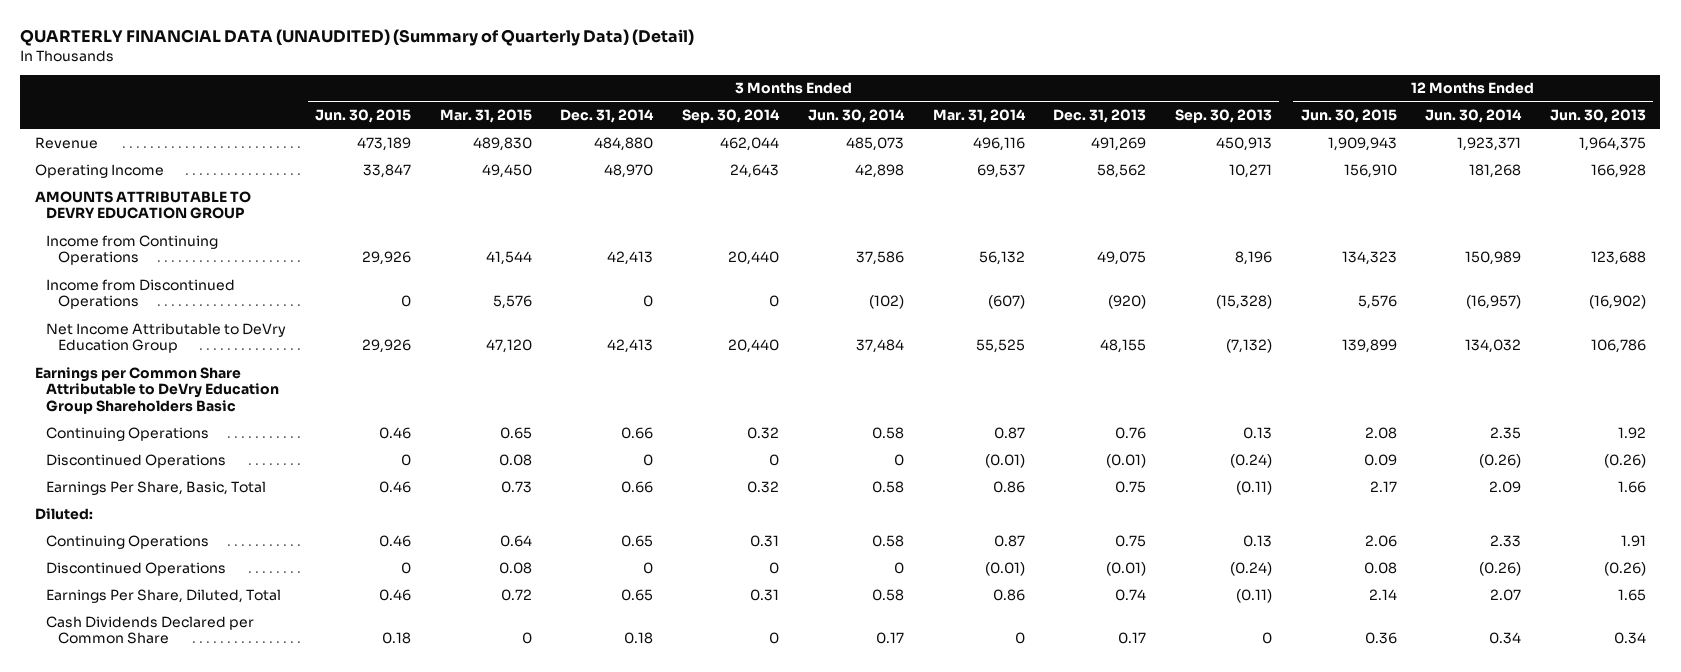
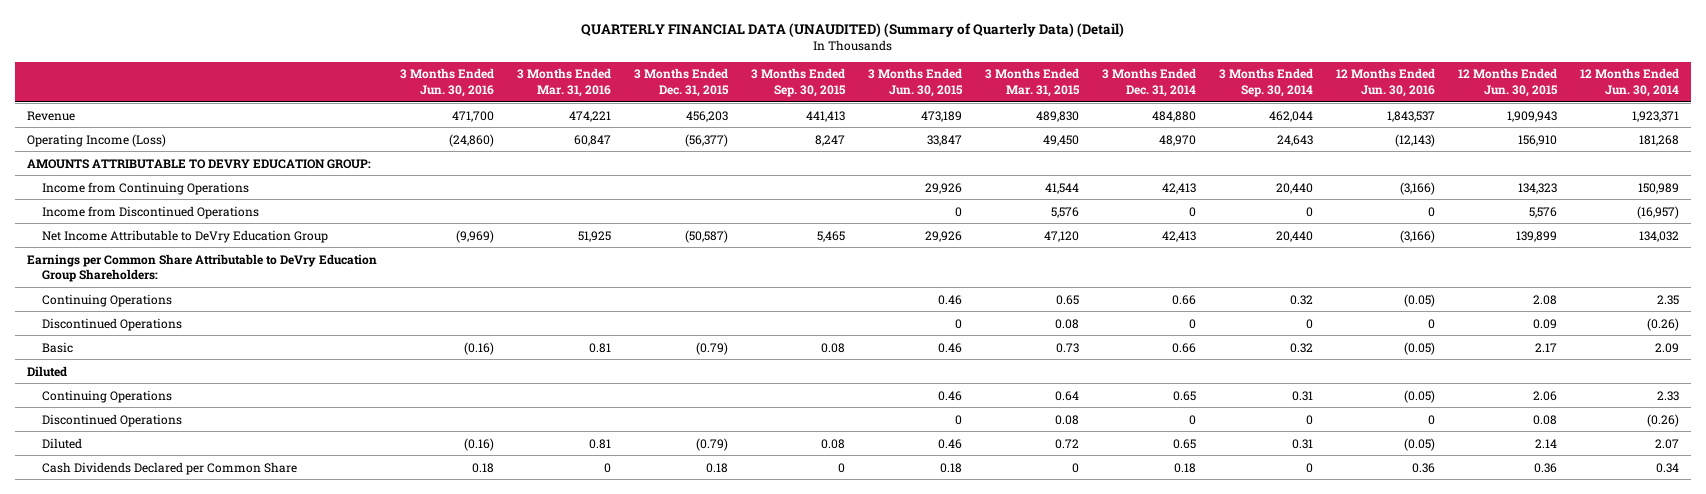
- | 3 Months Ended Jun. 30, 2015 | 3 Months Ended Mar. 31, 2015 | 3 Months Ended Dec. 31, 2014 | 3 Months Ended Sep. 30, 2014 | 3 Months Ended Jun. 30, 2014 | 3 Months Ended Mar. 31, 2014 | 3 Months Ended Dec. 31, 2013 | 3 Months Ended Sep. 30, 2013 | 12 Months Ended Jun. 30, 2015 | 12 Months Ended Jun. 30, 2014 | 12 Months Ended Jun. 30, 2013
+ | 3 Months Ended Jun. 30, 2016 | 3 Months Ended Mar. 31, 2016 | 3 Months Ended Dec. 31, 2015 | 3 Months Ended Sep. 30, 2015 | 3 Months Ended Jun. 30, 2015 | 3 Months Ended Mar. 31, 2015 | 3 Months Ended Dec. 31, 2014 | 3 Months Ended Sep. 30, 2014 | 12 Months Ended Jun. 30, 2016 | 12 Months Ended Jun. 30, 2015 | 12 Months Ended Jun. 30, 2014
- Operating Income | 33,847 | 49,450 | 48,970 | 24,643 | 42,898 | 69,537 | 58,562 | 10,271 | 156,910 | 181,268 | 166,928
- AMOUNTS ATTRIBUTABLE TO DEVRY EDUCATION GROUP
+ Operating Income (Loss) | (24,860) | 60,847 | (56,377) | 8,247 | 33,847 | 49,450 | 48,970 | 24,643 | (12,143) | 156,910 | 181,268
+ AMOUNTS ATTRIBUTABLE TO DEVRY EDUCATION GROUP:
- Earnings per Common Share Attributable to DeVry Education Group Shareholders Basic
+ Earnings per Common Share Attributable to DeVry Education Group Shareholders:
- Earnings Per Share, Basic, Total | 0.46 | 0.73 | 0.66 | 0.32 | 0.58 | 0.86 | 0.75 | (0.11) | 2.17 | 2.09 | 1.66
- Diluted:
+ Basic | (0.16) | 0.81 | (0.79) | 0.08 | 0.46 | 0.73 | 0.66 | 0.32 | (0.05) | 2.17 | 2.09
+ Diluted
- Earnings Per Share, Diluted, Total | 0.46 | 0.72 | 0.65 | 0.31 | 0.58 | 0.86 | 0.74 | (0.11) | 2.14 | 2.07 | 1.65
+ Diluted | (0.16) | 0.81 | (0.79) | 0.08 | 0.46 | 0.72 | 0.65 | 0.31 | (0.05) | 2.14 | 2.07

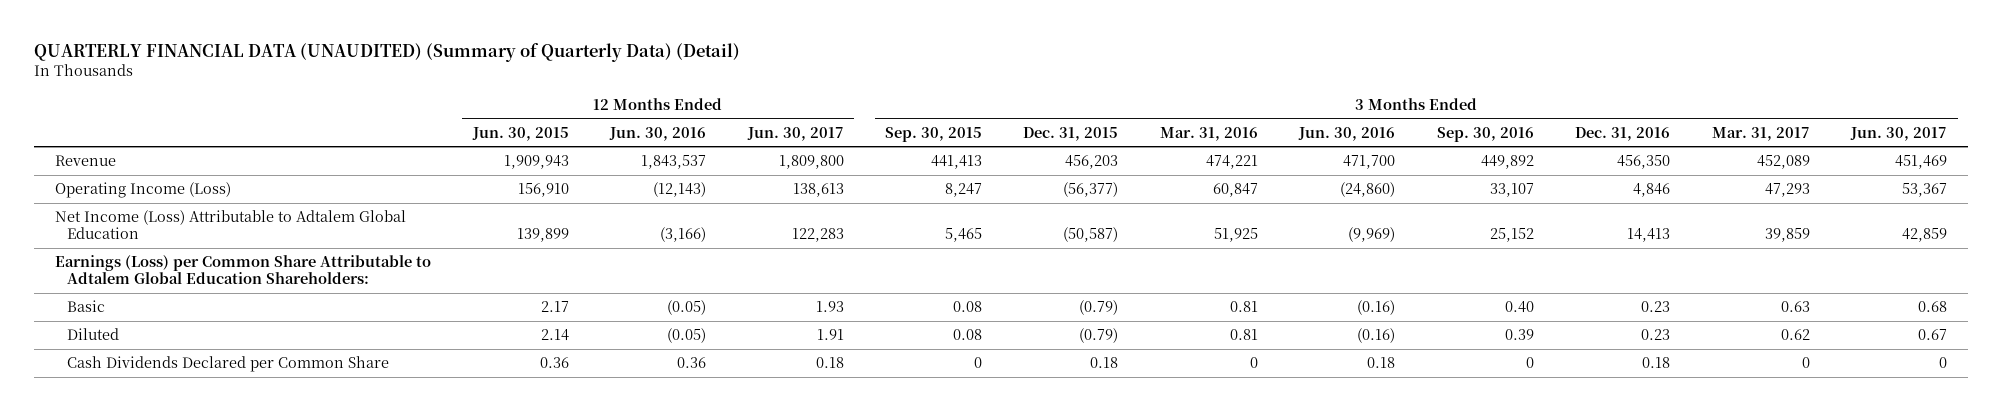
- | 3 Months Ended Jun. 30, 2016 | 3 Months Ended Mar. 31, 2016 | 3 Months Ended Dec. 31, 2015 | 3 Months Ended Sep. 30, 2015 | 3 Months Ended Jun. 30, 2015 | 3 Months Ended Mar. 31, 2015 | 3 Months Ended Dec. 31, 2014 | 3 Months Ended Sep. 30, 2014 | 12 Months Ended Jun. 30, 2016 | 12 Months Ended Jun. 30, 2015 | 12 Months Ended Jun. 30, 2014
+ | 12 Months Ended Jun. 30, 2015 | 12 Months Ended Jun. 30, 2016 | 12 Months Ended Jun. 30, 2017 | 3 Months Ended Sep. 30, 2015 | 3 Months Ended Dec. 31, 2015 | 3 Months Ended Mar. 31, 2016 | 3 Months Ended Jun. 30, 2016 | 3 Months Ended Sep. 30, 2016 | 3 Months Ended Dec. 31, 2016 | 3 Months Ended Mar. 31, 2017 | 3 Months Ended Jun. 30, 2017
- AMOUNTS ATTRIBUTABLE TO DEVRY EDUCATION GROUP:
- Income from Continuing Operations | | | | | 29,926 | 41,544 | 42,413 | 20,440 | (3,166) | 134,323 | 150,989
- Income from Discontinued Operations | | | | | 0 | 5,576 | 0 | 0 | 0 | 5,576 | (16,957)
- Net Income Attributable to DeVry Education Group | (9,969) | 51,925 | (50,587) | 5,465 | 29,926 | 47,120 | 42,413 | 20,440 | (3,166) | 139,899 | 134,032
- Earnings per Common Share Attributable to DeVry Education Group Shareholders:
- Continuing Operations | | | | | 0.46 | 0.65 | 0.66 | 0.32 | (0.05) | 2.08 | 2.35
- Discontinued Operations | | | | | 0 | 0.08 | 0 | 0 | 0 | 0.09 | (0.26)
+ Net Income (Loss) Attributable to Adtalem Global Education | 139,899 | (3,166) | 122,283 | 5,465 | (50,587) | 51,925 | (9,969) | 25,152 | 14,413 | 39,859 | 42,859
+ Earnings (Loss) per Common Share Attributable to Adtalem Global Education Shareholders:
- Diluted
- Continuing Operations | | | | | 0.46 | 0.64 | 0.65 | 0.31 | (0.05) | 2.06 | 2.33
- Discontinued Operations | | | | | 0 | 0.08 | 0 | 0 | 0 | 0.08 | (0.26)

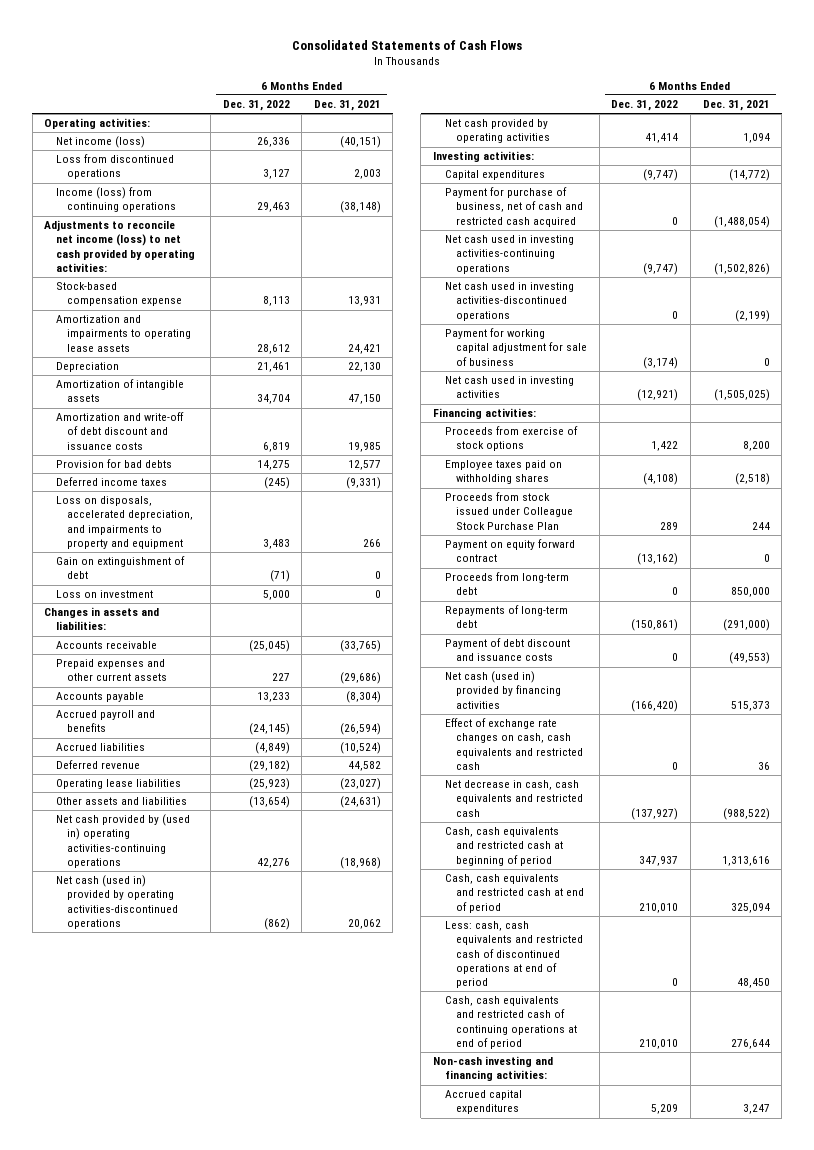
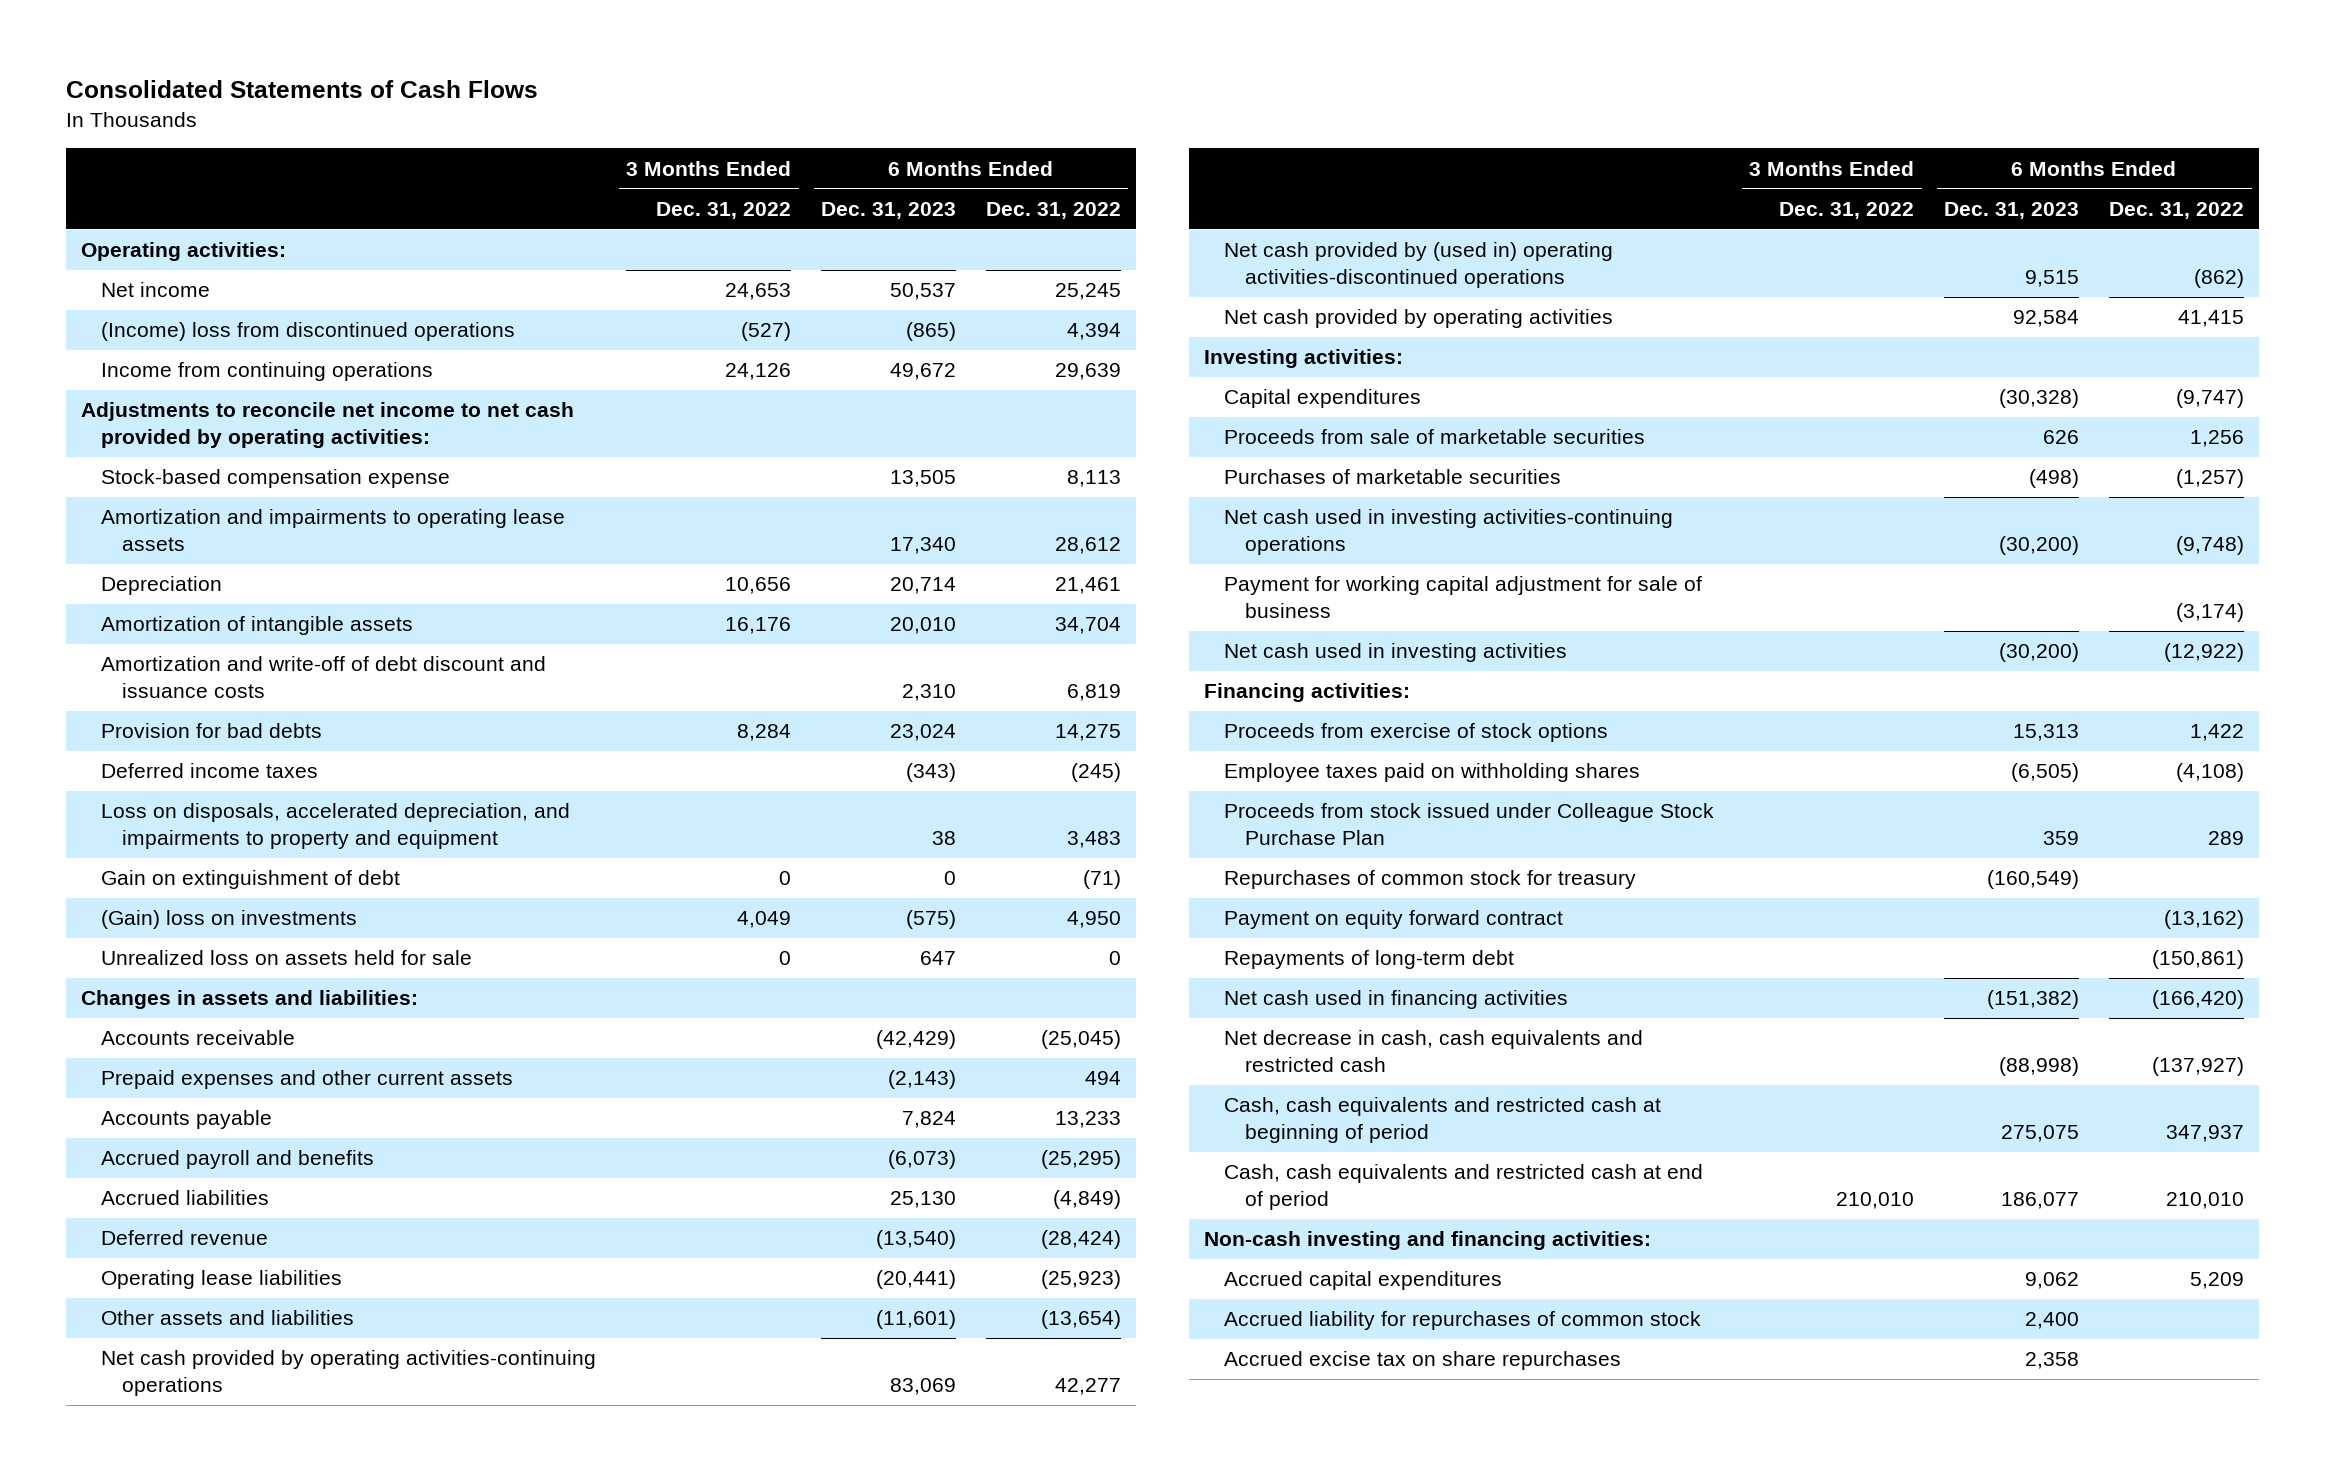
- | 6 Months Ended Dec. 31, 2022 | 6 Months Ended Dec. 31, 2021
+ | 3 Months Ended Dec. 31, 2022 | 6 Months Ended Dec. 31, 2023 | 6 Months Ended Dec. 31, 2022
- Net income (loss) | 26,336 | (40,151)
- Loss from discontinued operations | 3,127 | 2,003
- Income (loss) from continuing operations | 29,463 | (38,148)
- Adjustments to reconcile net income (loss) to net cash provided by operating activities:
+ Net income | 24,653 | 50,537 | 25,245
+ (Income) loss from discontinued operations | (527) | (865) | 4,394
+ Income from continuing operations | 24,126 | 49,672 | 29,639
+ Adjustments to reconcile net income to net cash provided by operating activities:
- Loss on investment | 5,000 | 0
+ (Gain) loss on investments | 4,049 | (575) | 4,950
+ Unrealized loss on assets held for sale | 0 | 647 | 0
- Prepaid expenses and other current assets | 227 | (29,686)
+ Prepaid expenses and other current assets | | (2,143) | 494
- Accrued payroll and benefits | (24,145) | (26,594)
+ Accrued payroll and benefits | | (6,073) | (25,295)
- Deferred revenue | (29,182) | 44,582
+ Deferred revenue | | (13,540) | (28,424)
- Net cash provided by (used in) operating activities-continuing operations | 42,276 | (18,968)
- Net cash (used in) provided by operating activities-discontinued operations | (862) | 20,062
- Net cash provided by operating activities | 41,414 | 1,094
+ Net cash provided by operating activities-continuing operations | | 83,069 | 42,277
+ Net cash provided by (used in) operating activities-discontinued operations | | 9,515 | (862)
+ Net cash provided by operating activities | | 92,584 | 41,415
- Payment for purchase of business, net of cash and restricted cash acquired | 0 | (1,488,054)
- Net cash used in investing activities-continuing operations | (9,747) | (1,502,826)
- Net cash used in investing activities-discontinued operations | 0 | (2,199)
+ Proceeds from sale of marketable securities | | 626 | 1,256
+ Purchases of marketable securities | | (498) | (1,257)
+ Net cash used in investing activities-continuing operations | | (30,200) | (9,748)
- Net cash used in investing activities | (12,921) | (1,505,025)
+ Net cash used in investing activities | | (30,200) | (12,922)
+ Repurchases of common stock for treasury | | (160,549) |
- Proceeds from long-term debt | 0 | 850,000
- Payment of debt discount and issuance costs | 0 | (49,553)
- Net cash (used in) provided by financing activities | (166,420) | 515,373
- Effect of exchange rate changes on cash, cash equivalents and restricted cash | 0 | 36
+ Net cash used in financing activities | | (151,382) | (166,420)
- Less: cash, cash equivalents and restricted cash of discontinued operations at end of period | 0 | 48,450
- Cash, cash equivalents and restricted cash of continuing operations at end of period | 210,010 | 276,644
+ Accrued liability for repurchases of common stock | | 2,400 |
+ Accrued excise tax on share repurchases | | 2,358 |

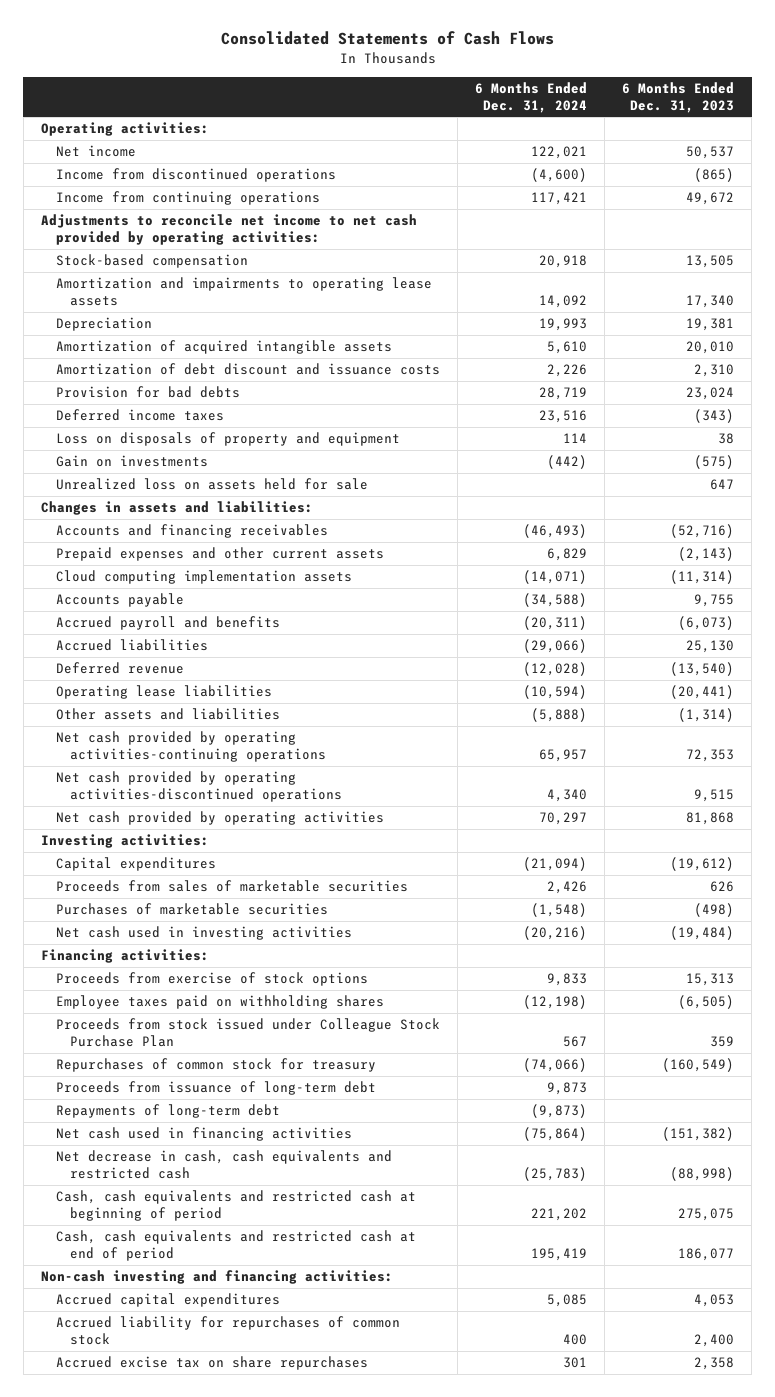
- | 3 Months Ended Dec. 31, 2022 | 6 Months Ended Dec. 31, 2023 | 6 Months Ended Dec. 31, 2022
+ | 6 Months Ended Dec. 31, 2024 | 6 Months Ended Dec. 31, 2023
- (Income) loss from discontinued operations | (527) | (865) | 4,394
+ Income from discontinued operations | (4,600) | (865)
- Stock-based compensation expense | | 13,505 | 8,113
+ Stock-based compensation | 20,918 | 13,505
- Depreciation | 10,656 | 20,714 | 21,461
- Amortization of intangible assets | 16,176 | 20,010 | 34,704
- Amortization and write-off of debt discount and issuance costs | | 2,310 | 6,819
+ Depreciation | 19,993 | 19,381
+ Amortization of acquired intangible assets | 5,610 | 20,010
+ Amortization of debt discount and issuance costs | 2,226 | 2,310
- Loss on disposals, accelerated depreciation, and impairments to property and equipment | | 38 | 3,483
- Gain on extinguishment of debt | 0 | 0 | (71)
- (Gain) loss on investments | 4,049 | (575) | 4,950
+ Loss on disposals of property and equipment | 114 | 38
+ Gain on investments | (442) | (575)
- Accounts receivable | | (42,429) | (25,045)
+ Accounts and financing receivables | (46,493) | (52,716)
- Accounts payable | | 7,824 | 13,233
+ Cloud computing implementation assets | (14,071) | (11,314)
+ Accounts payable | (34,588) | 9,755
- Other assets and liabilities | | (11,601) | (13,654)
- Net cash provided by operating activities-continuing operations | | 83,069 | 42,277
- Net cash provided by (used in) operating activities-discontinued operations | | 9,515 | (862)
- Net cash provided by operating activities | | 92,584 | 41,415
+ Other assets and liabilities | (5,888) | (1,314)
+ Net cash provided by operating activities-continuing operations | 65,957 | 72,353
+ Net cash provided by operating activities-discontinued operations | 4,340 | 9,515
+ Net cash provided by operating activities | 70,297 | 81,868
- Capital expenditures | | (30,328) | (9,747)
- Proceeds from sale of marketable securities | | 626 | 1,256
+ Capital expenditures | (21,094) | (19,612)
+ Proceeds from sales of marketable securities | 2,426 | 626
- Net cash used in investing activities-continuing operations | | (30,200) | (9,748)
- Payment for working capital adjustment for sale of business | | | (3,174)
- Net cash used in investing activities | | (30,200) | (12,922)
+ Net cash used in investing activities | (20,216) | (19,484)
- Payment on equity forward contract | | | (13,162)
+ Proceeds from issuance of long-term debt | 9,873 |
- Accrued capital expenditures | | 9,062 | 5,209
+ Accrued capital expenditures | 5,085 | 4,053

